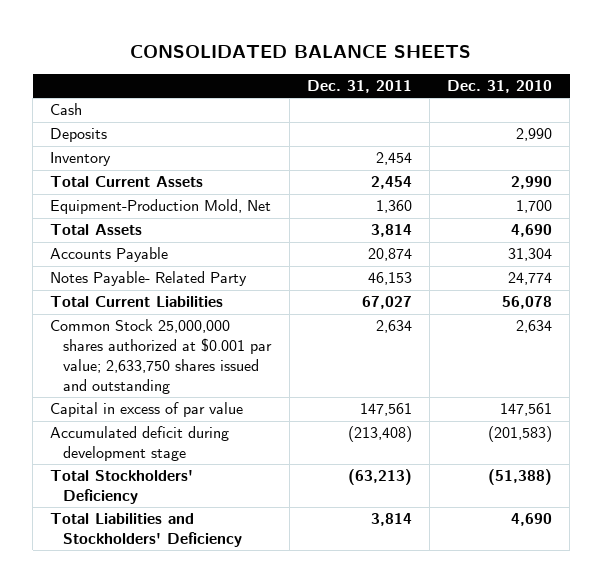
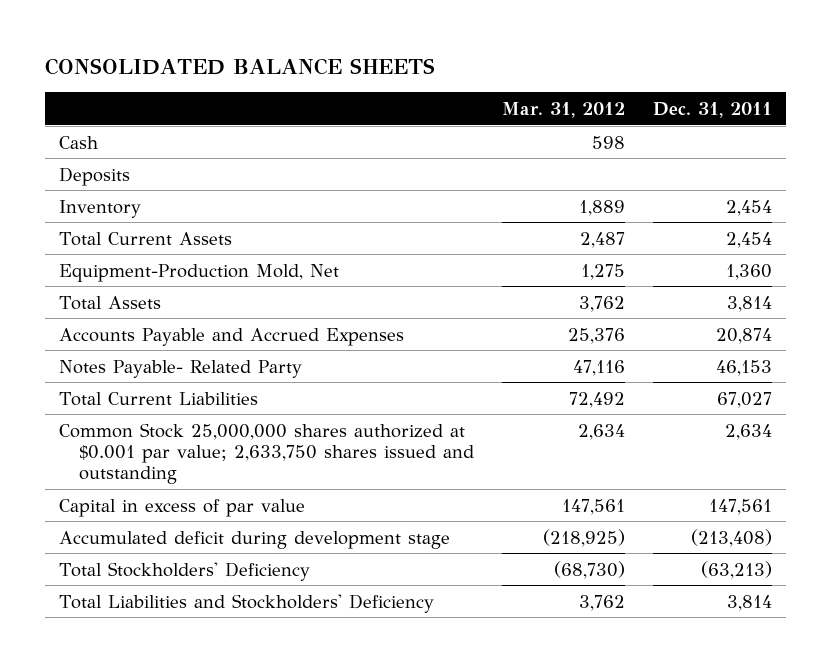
- | Dec. 31, 2011 | Dec. 31, 2010
+ | Mar. 31, 2012 | Dec. 31, 2011
- Accounts Payable | 20,874 | 31,304
+ Accounts Payable and Accrued Expenses | 25,376 | 20,874

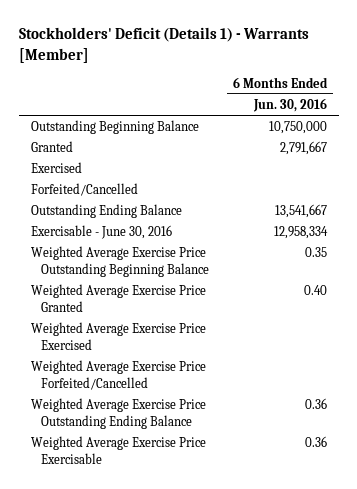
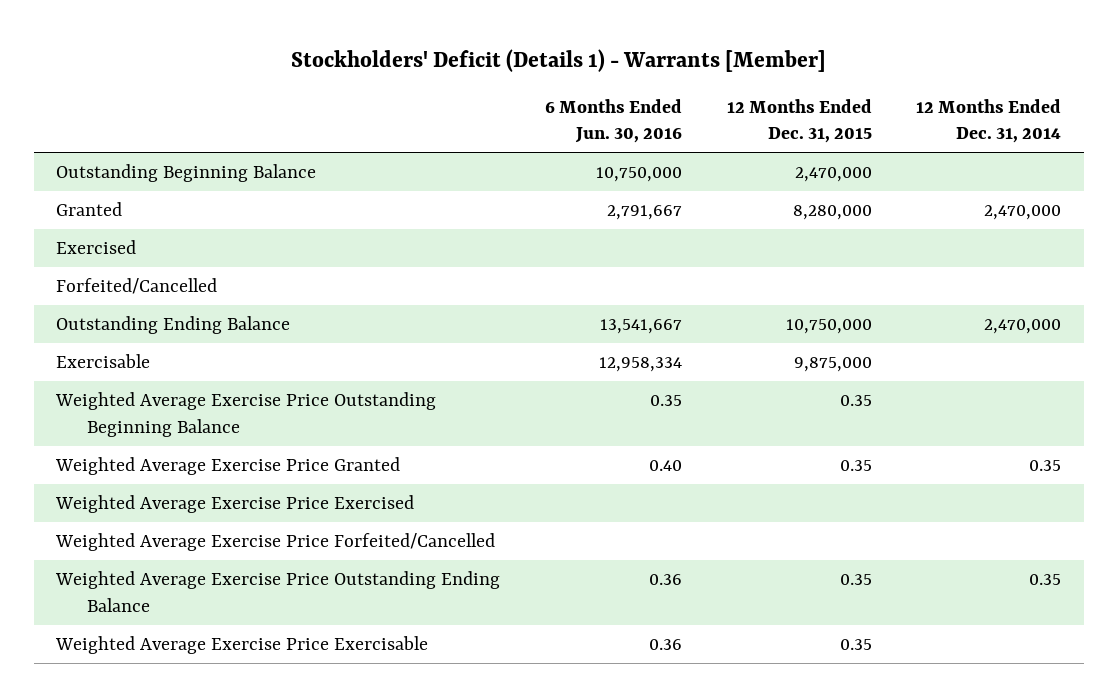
- | 6 Months Ended Jun. 30, 2016
+ | 6 Months Ended Jun. 30, 2016 | 12 Months Ended Dec. 31, 2015 | 12 Months Ended Dec. 31, 2014
- Exercisable - June 30, 2016 | 12,958,334
+ Exercisable | 12,958,334 | 9,875,000 |

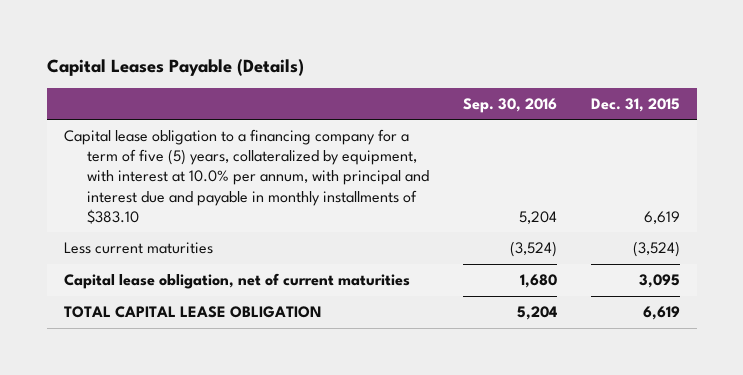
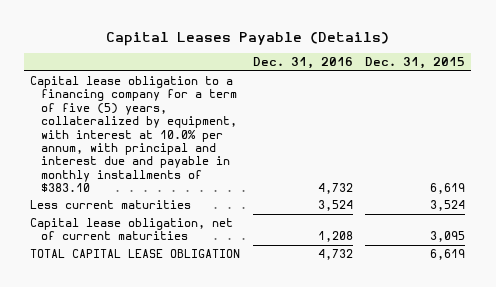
- | Sep. 30, 2016 | Dec. 31, 2015
+ | Dec. 31, 2016 | Dec. 31, 2015
- Less current maturities | (3,524) | (3,524)
+ Less current maturities | 3,524 | 3,524

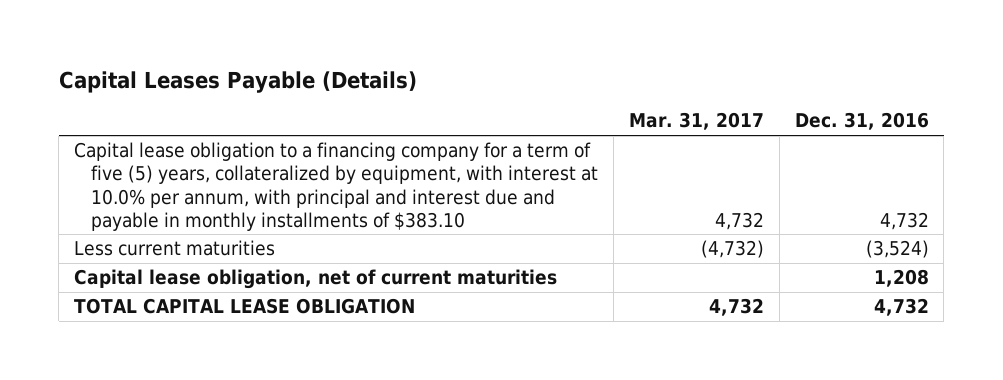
- | Dec. 31, 2016 | Dec. 31, 2015
+ | Mar. 31, 2017 | Dec. 31, 2016
- Less current maturities | 3,524 | 3,524
+ Less current maturities | (4,732) | (3,524)

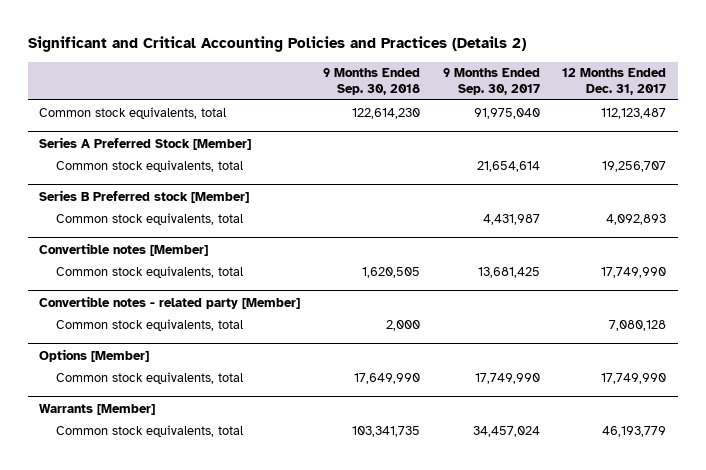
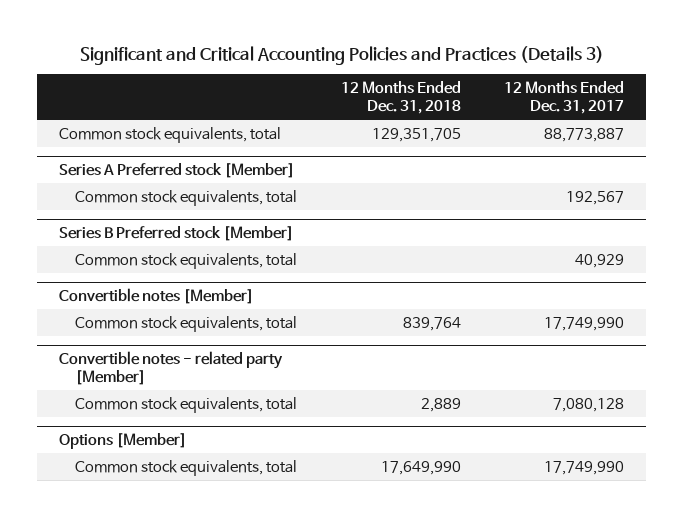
- Significant and Critical Accounting Policies and Practices (Details 2)
+ Significant and Critical Accounting Policies and Practices (Details 3)
- | 9 Months Ended Sep. 30, 2018 | 9 Months Ended Sep. 30, 2017 | 12 Months Ended Dec. 31, 2017
+ | 12 Months Ended Dec. 31, 2018 | 12 Months Ended Dec. 31, 2017
- Common stock equivalents, total | 122,614,230 | 91,975,040 | 112,123,487
- Series A Preferred Stock [Member]
- Common stock equivalents, total | | 21,654,614 | 19,256,707
+ Common stock equivalents, total | 129,351,705 | 88,773,887
+ Series A Preferred stock [Member]
+ Common stock equivalents, total | | 192,567
@ Series B Preferred stock [Member]
- Common stock equivalents, total | | 4,431,987 | 4,092,893
+ Common stock equivalents, total | | 40,929
- Warrants [Member]
- Common stock equivalents, total | 103,341,735 | 34,457,024 | 46,193,779

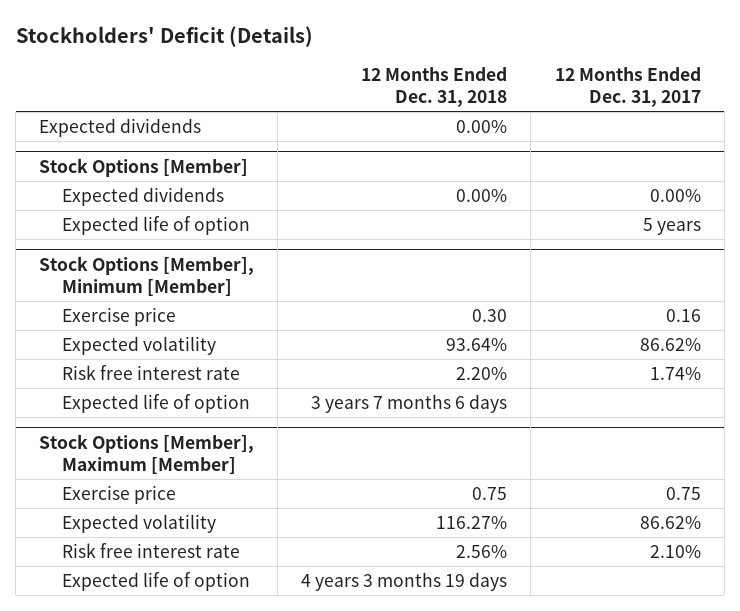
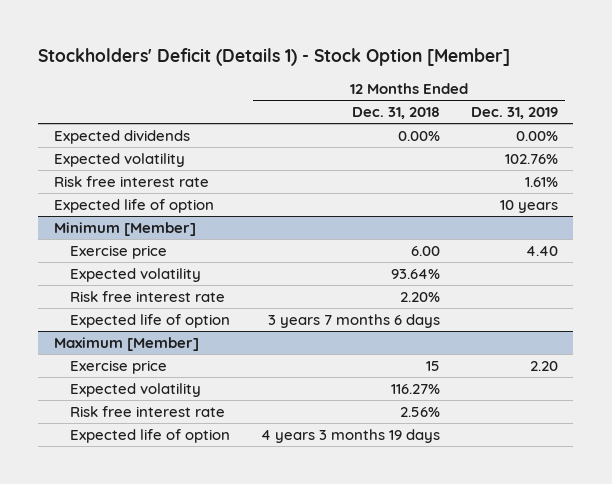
- Stockholders' Deficit (Details)
+ Stockholders' Deficit (Details 1) - Stock Option [Member]
- | 12 Months Ended Dec. 31, 2018 | 12 Months Ended Dec. 31, 2017
+ | 12 Months Ended Dec. 31, 2018 | 12 Months Ended Dec. 31, 2019
- Stock Options [Member]
- Expected dividends | 0.00% | 0.00%
+ Expected volatility | | 102.76%
+ Risk free interest rate | | 1.61%
- Stock Options [Member], Minimum [Member]
- Exercise price | 0.30 | 0.16
+ Minimum [Member]
+ Exercise price | 6.00 | 4.40
- Stock Options [Member], Maximum [Member]
- Exercise price | 0.75 | 0.75
+ Maximum [Member]
+ Exercise price | 15 | 2.20

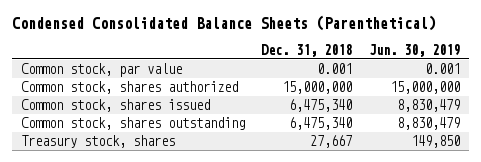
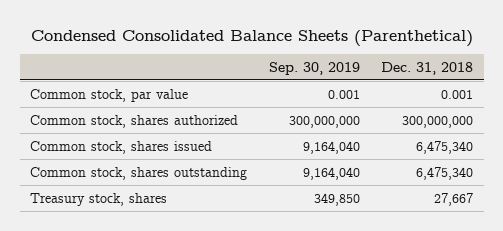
- | Dec. 31, 2018 | Jun. 30, 2019
+ | Sep. 30, 2019 | Dec. 31, 2018
- Common stock, shares authorized | 15,000,000 | 15,000,000
+ Common stock, shares authorized | 300,000,000 | 300,000,000

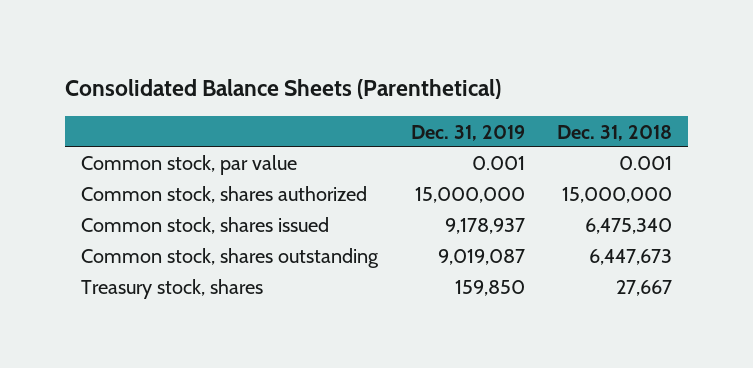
- Condensed Consolidated Balance Sheets (Parenthetical)
+ Consolidated Balance Sheets (Parenthetical)
- | Sep. 30, 2019 | Dec. 31, 2018
+ | Dec. 31, 2019 | Dec. 31, 2018
- Common stock, shares authorized | 300,000,000 | 300,000,000
+ Common stock, shares authorized | 15,000,000 | 15,000,000
- Common stock, shares outstanding | 9,164,040 | 6,475,340
+ Common stock, shares outstanding | 9,019,087 | 6,447,673

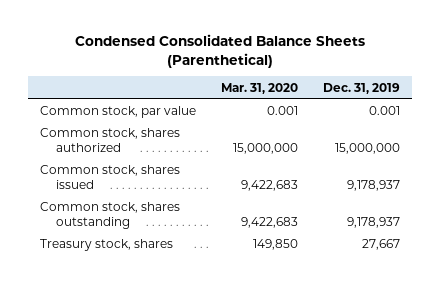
- Consolidated Balance Sheets (Parenthetical)
+ Condensed Consolidated Balance Sheets (Parenthetical)
- | Dec. 31, 2019 | Dec. 31, 2018
+ | Mar. 31, 2020 | Dec. 31, 2019
- Common stock, shares outstanding | 9,019,087 | 6,447,673
- Treasury stock, shares | 159,850 | 27,667
+ Common stock, shares outstanding | 9,422,683 | 9,178,937
+ Treasury stock, shares | 149,850 | 27,667

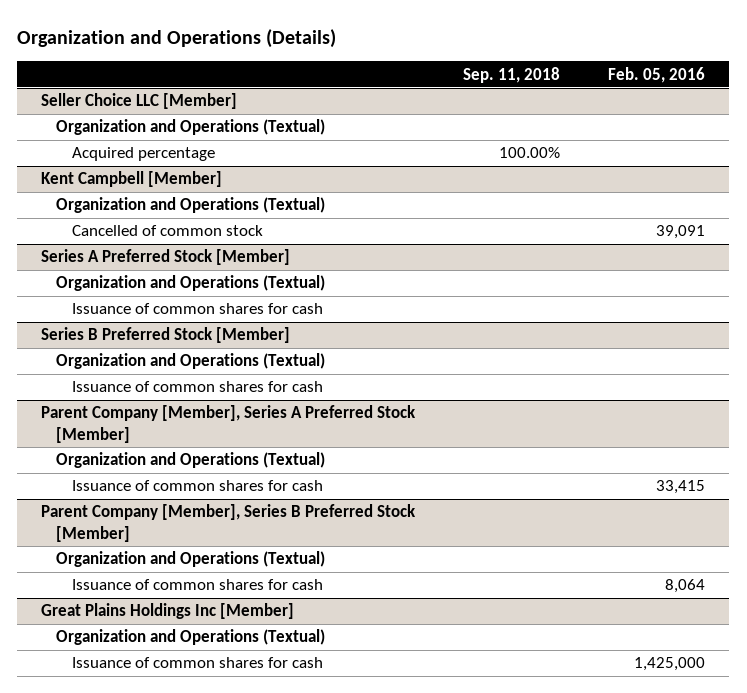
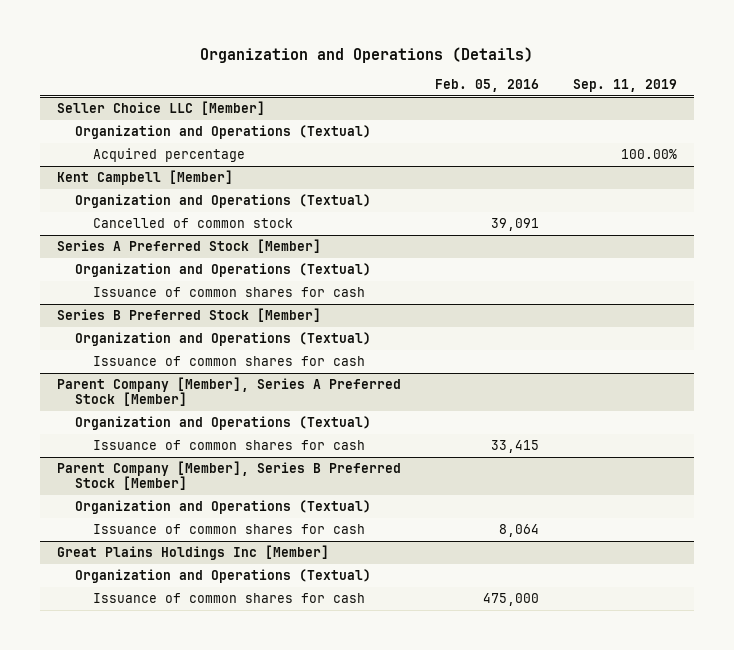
- | Sep. 11, 2018 | Feb. 05, 2016
+ | Feb. 05, 2016 | Sep. 11, 2019
@ Great Plains Holdings Inc [Member]
- Issuance of common shares for cash | | 1,425,000
+ Issuance of common shares for cash | 475,000 |

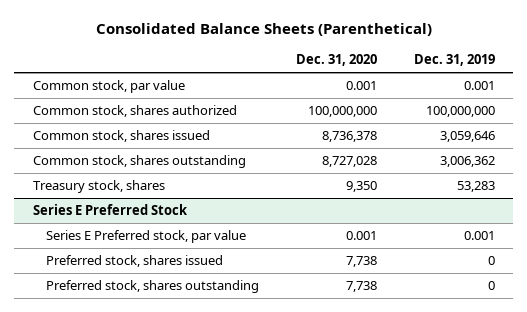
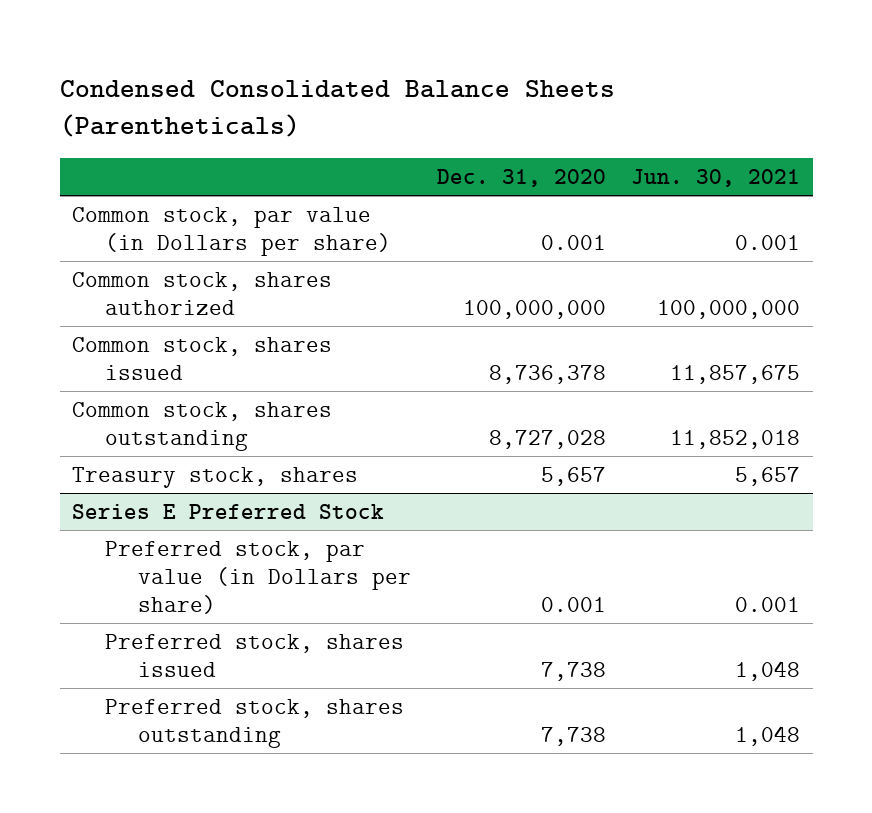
- Consolidated Balance Sheets (Parenthetical)
+ Condensed Consolidated Balance Sheets (Parentheticals)
- | Dec. 31, 2020 | Dec. 31, 2019
+ | Dec. 31, 2020 | Jun. 30, 2021
- Common stock, par value | 0.001 | 0.001
+ Common stock, par value (in Dollars per share) | 0.001 | 0.001
- Treasury stock, shares | 9,350 | 53,283
+ Treasury stock, shares | 5,657 | 5,657
@ Series E Preferred Stock
- Series E Preferred stock, par value | 0.001 | 0.001
+ Preferred stock, par value (in Dollars per share) | 0.001 | 0.001

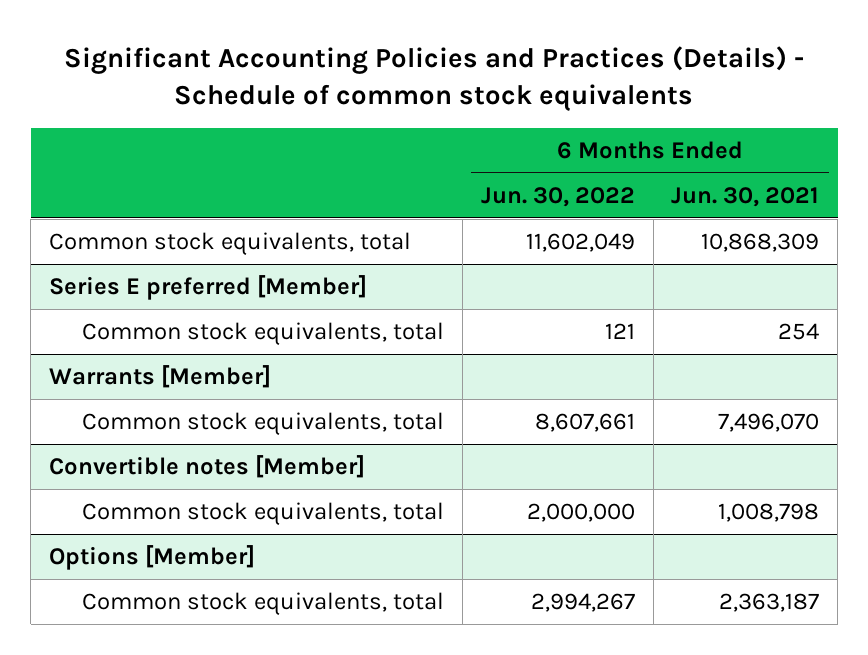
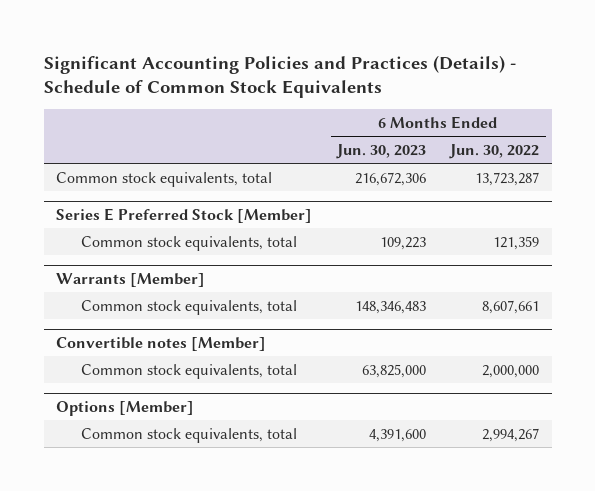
- Significant Accounting Policies and Practices (Details) - Schedule of common stock equivalents
+ Significant Accounting Policies and Practices (Details) - Schedule of Common Stock Equivalents
- | 6 Months Ended Jun. 30, 2022 | 6 Months Ended Jun. 30, 2021
+ | 6 Months Ended Jun. 30, 2023 | 6 Months Ended Jun. 30, 2022
- Common stock equivalents, total | 11,602,049 | 10,868,309
- Series E preferred [Member]
- Common stock equivalents, total | 121 | 254
+ Common stock equivalents, total | 216,672,306 | 13,723,287
+ Series E Preferred Stock [Member]
+ Common stock equivalents, total | 109,223 | 121,359

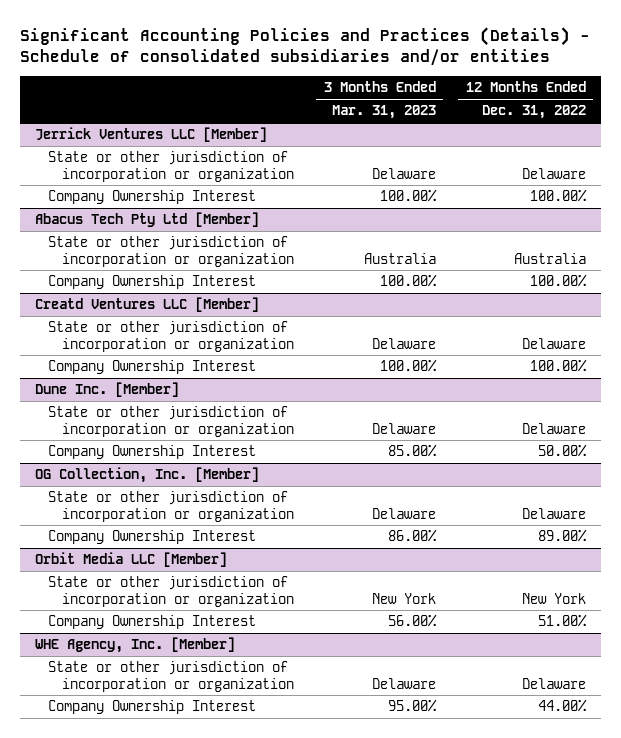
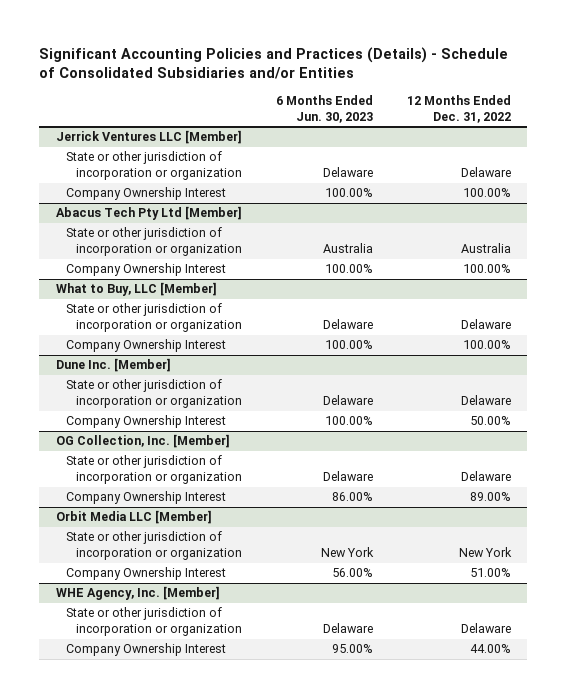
- Significant Accounting Policies and Practices (Details) - Schedule of consolidated subsidiaries and/or entities
+ Significant Accounting Policies and Practices (Details) - Schedule of Consolidated Subsidiaries and/or Entities
- | 3 Months Ended Mar. 31, 2023 | 12 Months Ended Dec. 31, 2022
+ | 6 Months Ended Jun. 30, 2023 | 12 Months Ended Dec. 31, 2022
- Creatd Ventures LLC [Member]
+ What to Buy, LLC [Member]

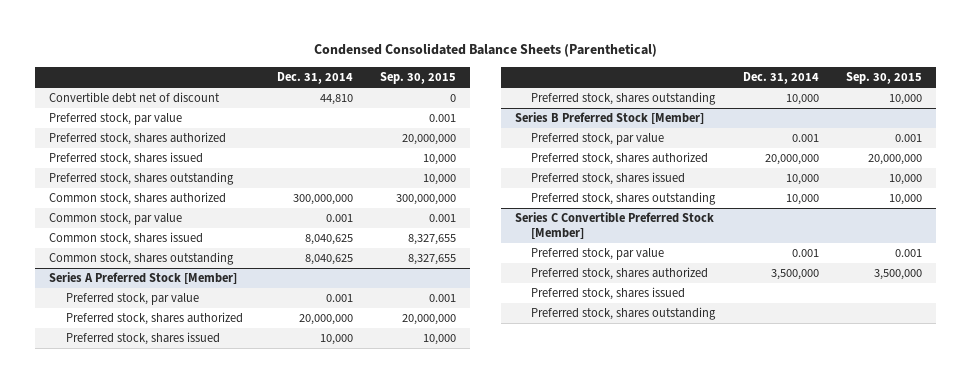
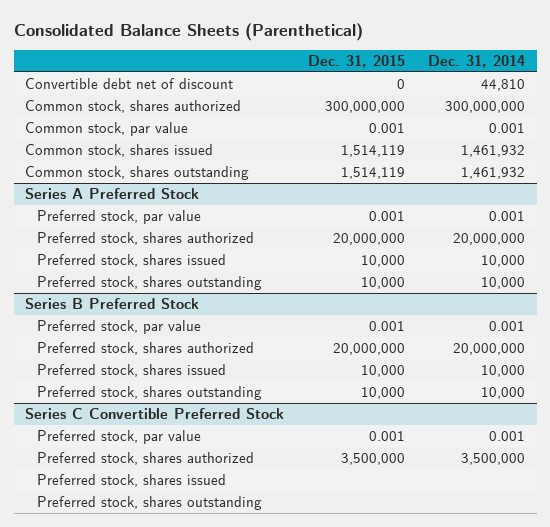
- Condensed Consolidated Balance Sheets (Parenthetical)
+ Consolidated Balance Sheets (Parenthetical)
- | Dec. 31, 2014 | Sep. 30, 2015
+ | Dec. 31, 2015 | Dec. 31, 2014
- Preferred stock, par value | | 0.001
- Preferred stock, shares authorized | | 20,000,000
- Preferred stock, shares issued | | 10,000
- Preferred stock, shares outstanding | | 10,000
- Common stock, shares issued | 8,040,625 | 8,327,655
- Common stock, shares outstanding | 8,040,625 | 8,327,655
- Series A Preferred Stock [Member]
+ Common stock, shares issued | 1,514,119 | 1,461,932
+ Common stock, shares outstanding | 1,514,119 | 1,461,932
+ Series A Preferred Stock
- Series B Preferred Stock [Member]
+ Series B Preferred Stock
- Series C Convertible Preferred Stock [Member]
+ Series C Convertible Preferred Stock

